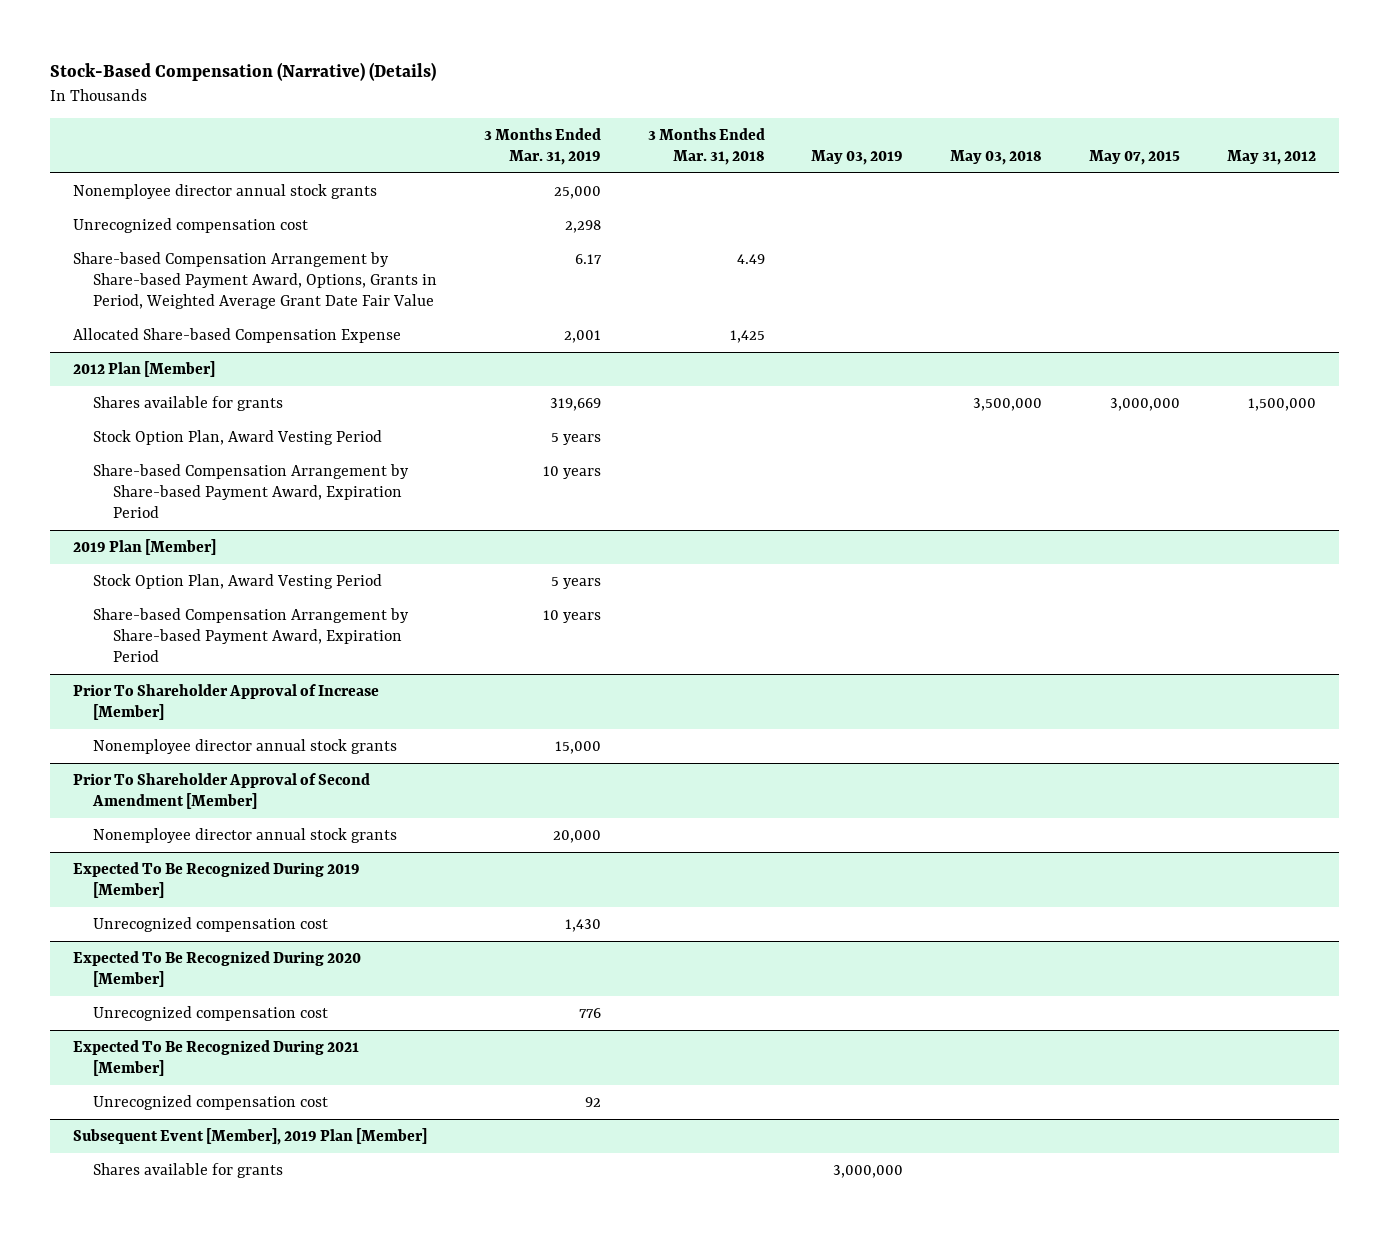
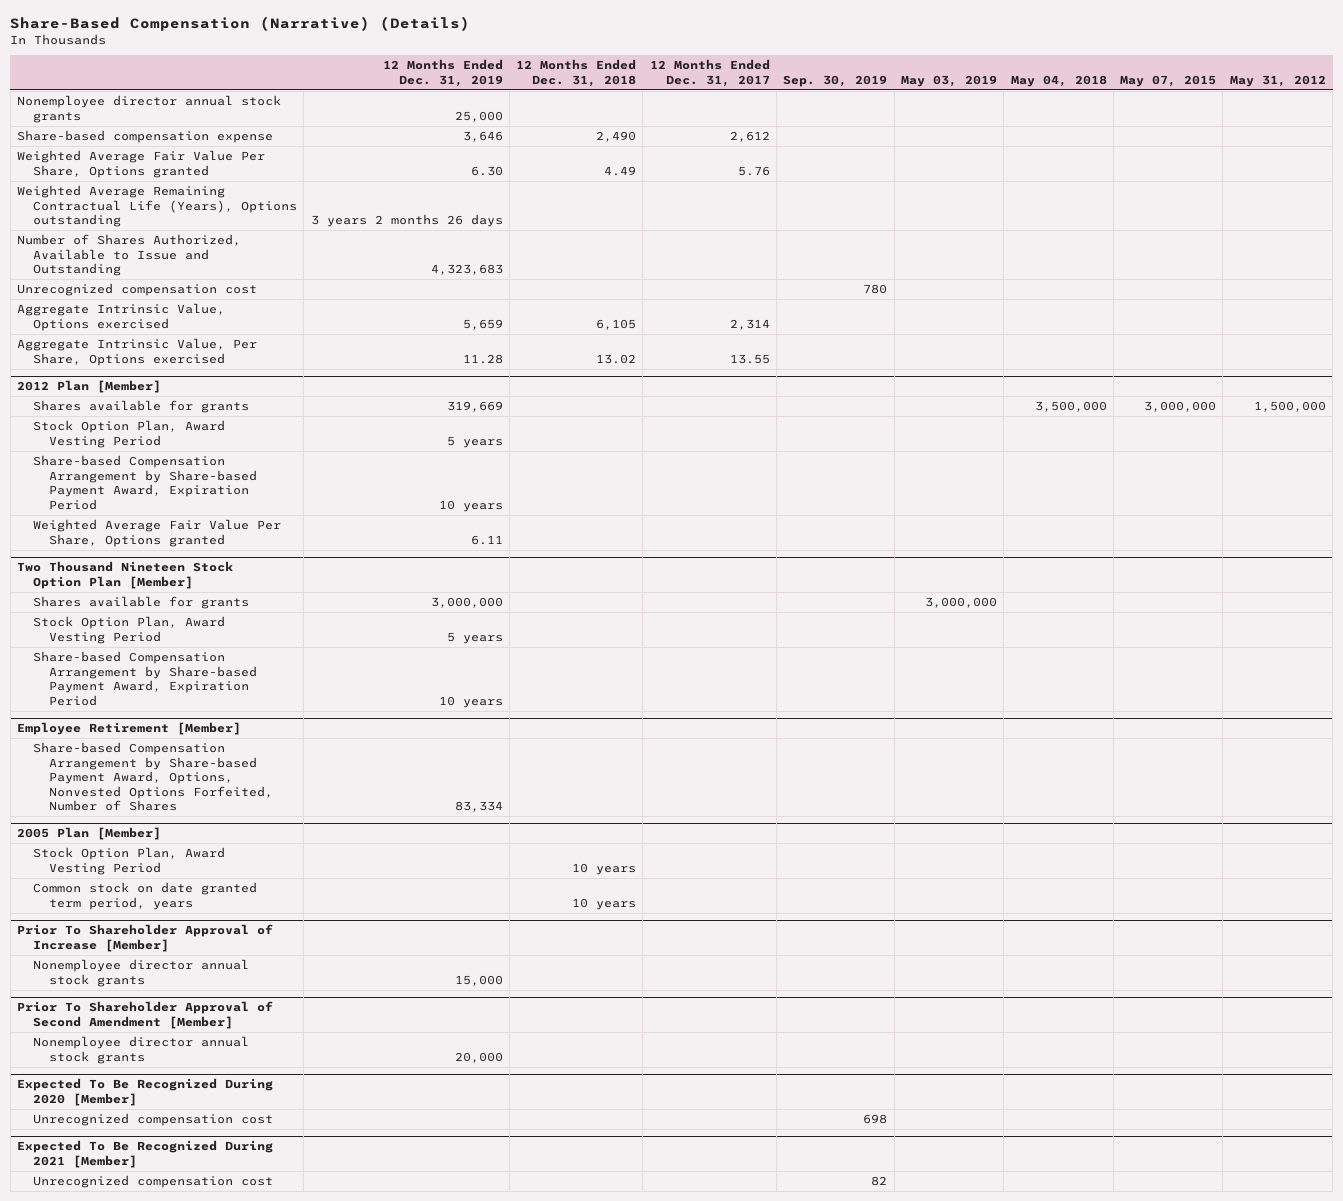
- Stock-Based Compensation (Narrative) (Details)
+ Share-Based Compensation (Narrative) (Details)
- | 3 Months Ended Mar. 31, 2019 | 3 Months Ended Mar. 31, 2018 | May 03, 2019 | May 03, 2018 | May 07, 2015 | May 31, 2012
+ | 12 Months Ended Dec. 31, 2019 | 12 Months Ended Dec. 31, 2018 | 12 Months Ended Dec. 31, 2017 | Sep. 30, 2019 | May 03, 2019 | May 04, 2018 | May 07, 2015 | May 31, 2012
+ Share-based compensation expense | 3,646 | 2,490 | 2,612 | | | | |
+ Weighted Average Fair Value Per Share, Options granted | 6.30 | 4.49 | 5.76 | | | | |
+ Weighted Average Remaining Contractual Life (Years), Options outstanding | 3 years 2 months 26 days | | | | | | |
+ Number of Shares Authorized, Available to Issue and Outstanding | 4,323,683 | | | | | | |
- Share-based Compensation Arrangement by Share-based Payment Award, Options, Grants in Period, Weighted Average Grant Date Fair Value | 6.17 | 4.49 | | | |
- Allocated Share-based Compensation Expense | 2,001 | 1,425 | | | |
+ Aggregate Intrinsic Value, Options exercised | 5,659 | 6,105 | 2,314 | | | | |
+ Aggregate Intrinsic Value, Per Share, Options exercised | 11.28 | 13.02 | 13.55 | | | | |
- 2019 Plan [Member]
@ 2012 Plan [Member]
+ Weighted Average Fair Value Per Share, Options granted | 6.11 | | | | | | |
+ Two Thousand Nineteen Stock Option Plan [Member]
+ Shares available for grants | 3,000,000 | | | | 3,000,000 | | |
+ Employee Retirement [Member]
+ Share-based Compensation Arrangement by Share-based Payment Award, Options, Nonvested Options Forfeited, Number of Shares | 83,334 | | | | | | |
+ 2005 Plan [Member]
+ Stock Option Plan, Award Vesting Period | | 10 years | | | | | |
+ Common stock on date granted term period, years | | 10 years | | | | | |
- Expected To Be Recognized During 2019 [Member]
- Unrecognized compensation cost | 1,430 | | | | |
- Subsequent Event [Member], 2019 Plan [Member]
- Shares available for grants | | | 3,000,000 | | |

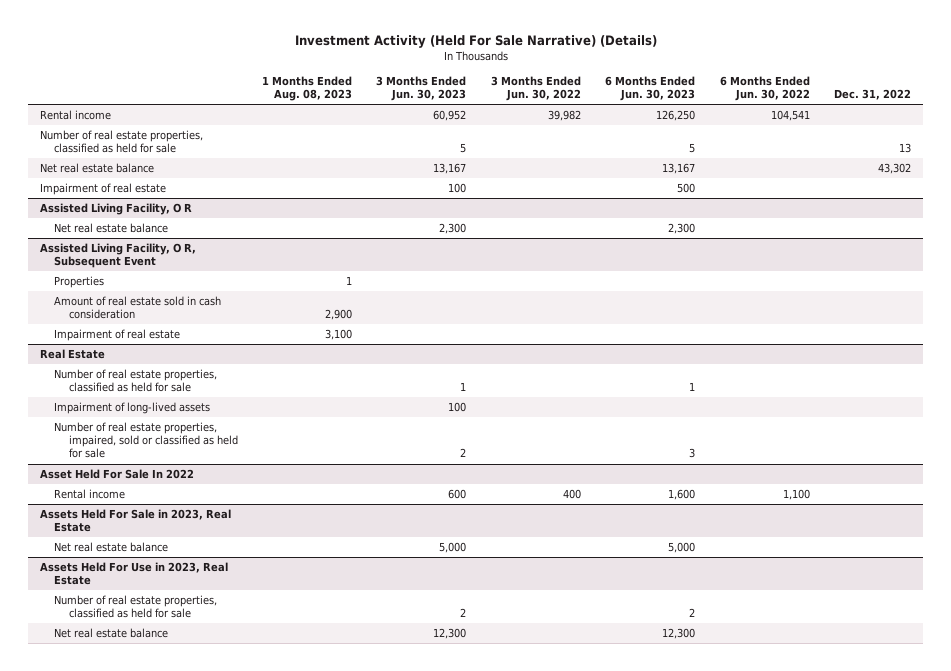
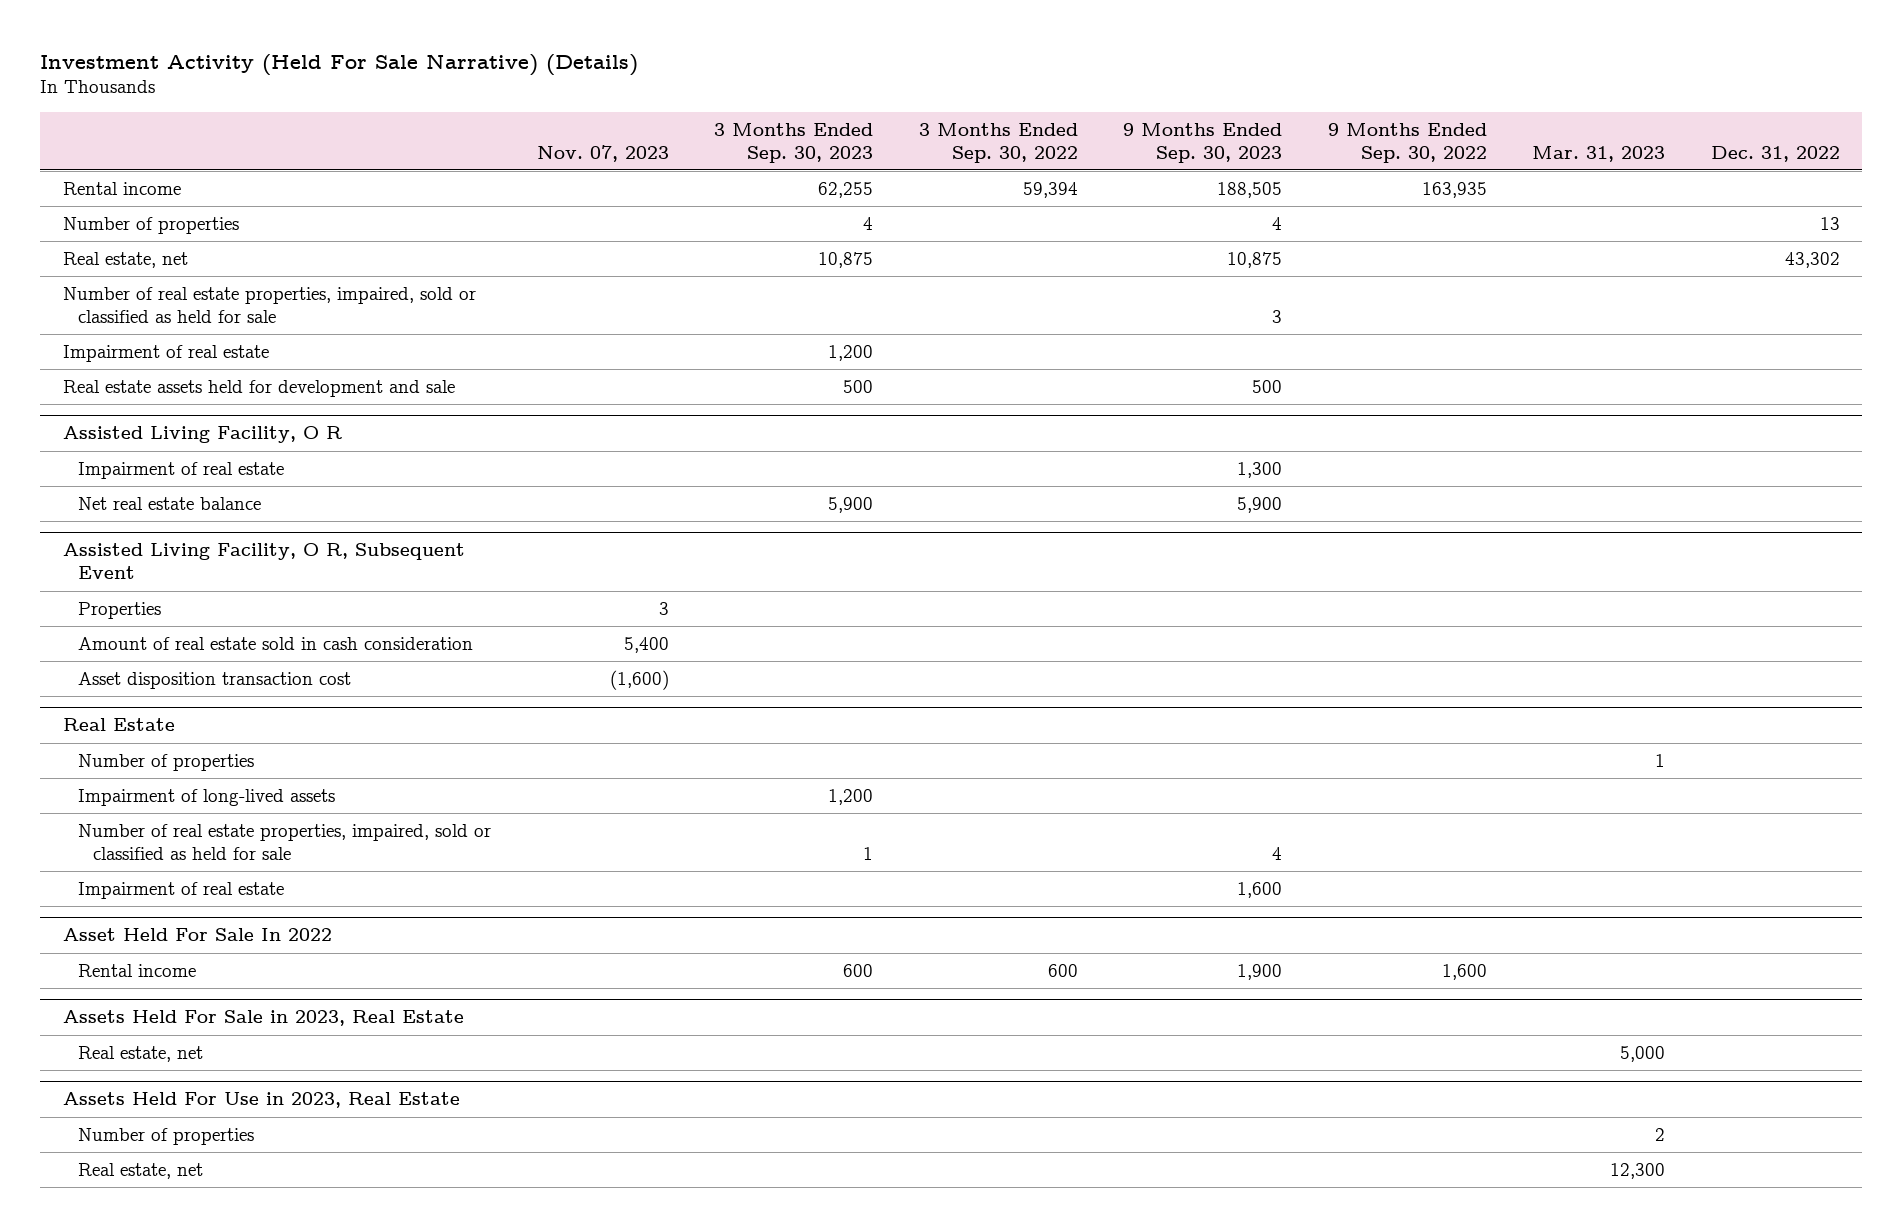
- | 1 Months Ended Aug. 08, 2023 | 3 Months Ended Jun. 30, 2023 | 3 Months Ended Jun. 30, 2022 | 6 Months Ended Jun. 30, 2023 | 6 Months Ended Jun. 30, 2022 | Dec. 31, 2022
+ | Nov. 07, 2023 | 3 Months Ended Sep. 30, 2023 | 3 Months Ended Sep. 30, 2022 | 9 Months Ended Sep. 30, 2023 | 9 Months Ended Sep. 30, 2022 | Mar. 31, 2023 | Dec. 31, 2022
- Number of real estate properties, classified as held for sale | | 5 | | 5 | | 13
- Net real estate balance | | 13,167 | | 13,167 | | 43,302
+ Number of properties | | 4 | | 4 | | | 13
+ Real estate, net | | 10,875 | | 10,875 | | | 43,302
+ Number of real estate properties, impaired, sold or classified as held for sale | | | | 3 | | |
+ Real estate assets held for development and sale | | 500 | | 500 | | |
@ Assisted Living Facility, O R
+ Impairment of real estate | | | | 1,300 | | |
@ Assisted Living Facility, O R, Subsequent Event
- Impairment of real estate | 3,100 | | | | |
+ Asset disposition transaction cost | (1,600) | | | | | |
@ Real Estate
- Number of real estate properties, classified as held for sale | | 1 | | 1 | |
+ Number of properties | | | | | | 1 |
+ Impairment of real estate | | | | 1,600 | | |
@ Assets Held For Sale in 2023, Real Estate
- Net real estate balance | | 5,000 | | 5,000 | |
+ Real estate, net | | | | | | 5,000 |
@ Assets Held For Use in 2023, Real Estate
- Number of real estate properties, classified as held for sale | | 2 | | 2 | |
- Net real estate balance | | 12,300 | | 12,300 | |
+ Number of properties | | | | | | 2 |
+ Real estate, net | | | | | | 12,300 |

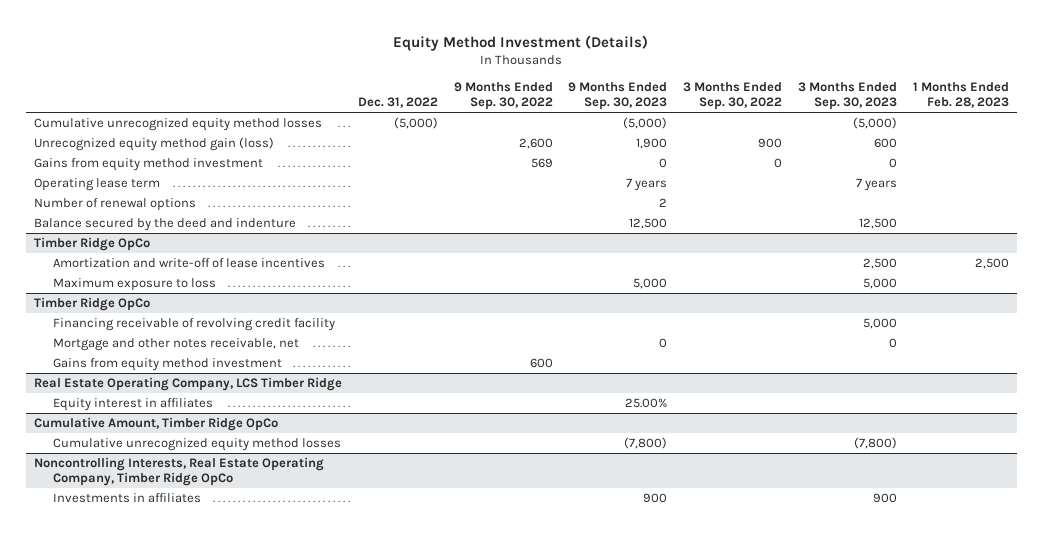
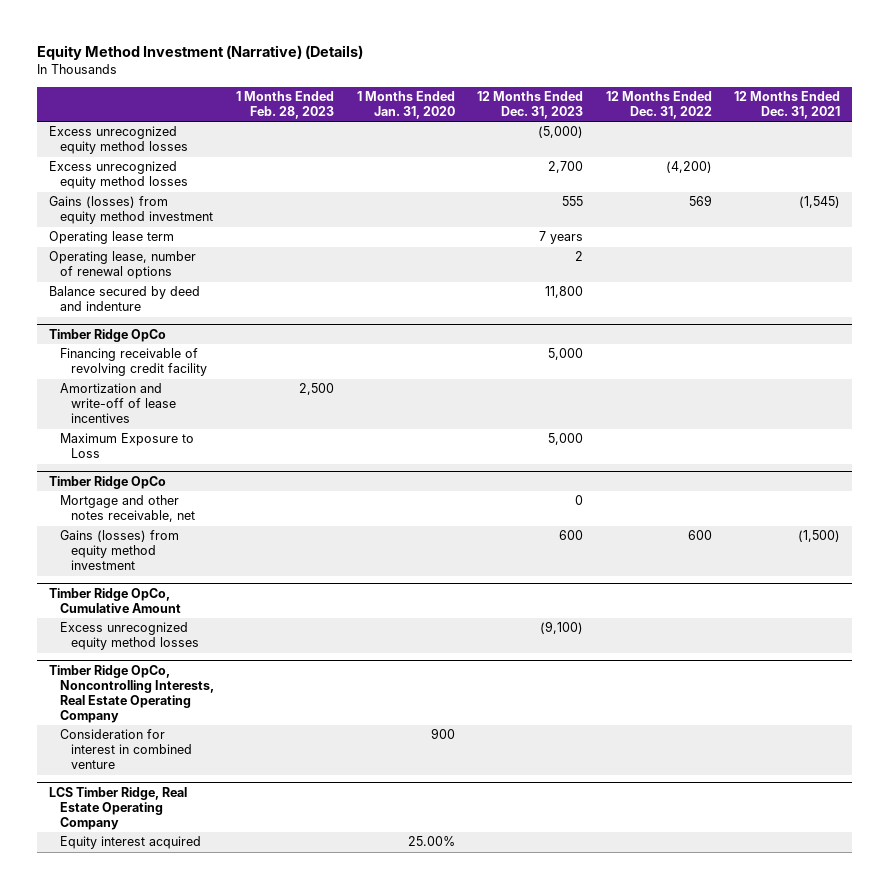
- Equity Method Investment (Details)
+ Equity Method Investment (Narrative) (Details)
- | Dec. 31, 2022 | 9 Months Ended Sep. 30, 2022 | 9 Months Ended Sep. 30, 2023 | 3 Months Ended Sep. 30, 2022 | 3 Months Ended Sep. 30, 2023 | 1 Months Ended Feb. 28, 2023
+ | 1 Months Ended Feb. 28, 2023 | 1 Months Ended Jan. 31, 2020 | 12 Months Ended Dec. 31, 2023 | 12 Months Ended Dec. 31, 2022 | 12 Months Ended Dec. 31, 2021
- Cumulative unrecognized equity method losses | (5,000) | | (5,000) | | (5,000) |
- Unrecognized equity method gain (loss) | | 2,600 | 1,900 | 900 | 600 |
- Gains from equity method investment | | 569 | 0 | 0 | 0 |
+ Excess unrecognized equity method losses | | | (5,000) | |
+ Excess unrecognized equity method losses | | | 2,700 | (4,200) |
+ Gains (losses) from equity method investment | | | 555 | 569 | (1,545)
- Number of renewal options | | | 2 | | |
- Balance secured by the deed and indenture | | | 12,500 | | 12,500 |
+ Operating lease, number of renewal options | | | 2 | |
+ Balance secured by deed and indenture | | | 11,800 | |
@ Timber Ridge OpCo
moved up: Financing receivable of revolving credit facility | | | 5,000 | |
- Maximum exposure to loss | | | 5,000 | | 5,000 |
+ Maximum Exposure to Loss | | | 5,000 | |
- Gains from equity method investment | | 600 | | | |
- Real Estate Operating Company, LCS Timber Ridge
- Equity interest in affiliates | | | 25.00% | | |
- Cumulative Amount, Timber Ridge OpCo
- Cumulative unrecognized equity method losses | | | (7,800) | | (7,800) |
- Noncontrolling Interests, Real Estate Operating Company, Timber Ridge OpCo
- Investments in affiliates | | | 900 | | 900 |
@ Timber Ridge OpCo
+ Gains (losses) from equity method investment | | | 600 | 600 | (1,500)
+ Timber Ridge OpCo, Cumulative Amount
+ Excess unrecognized equity method losses | | | (9,100) | |
+ Timber Ridge OpCo, Noncontrolling Interests, Real Estate Operating Company
+ Consideration for interest in combined venture | | 900 | | |
+ LCS Timber Ridge, Real Estate Operating Company
+ Equity interest acquired | | 25.00% | | |

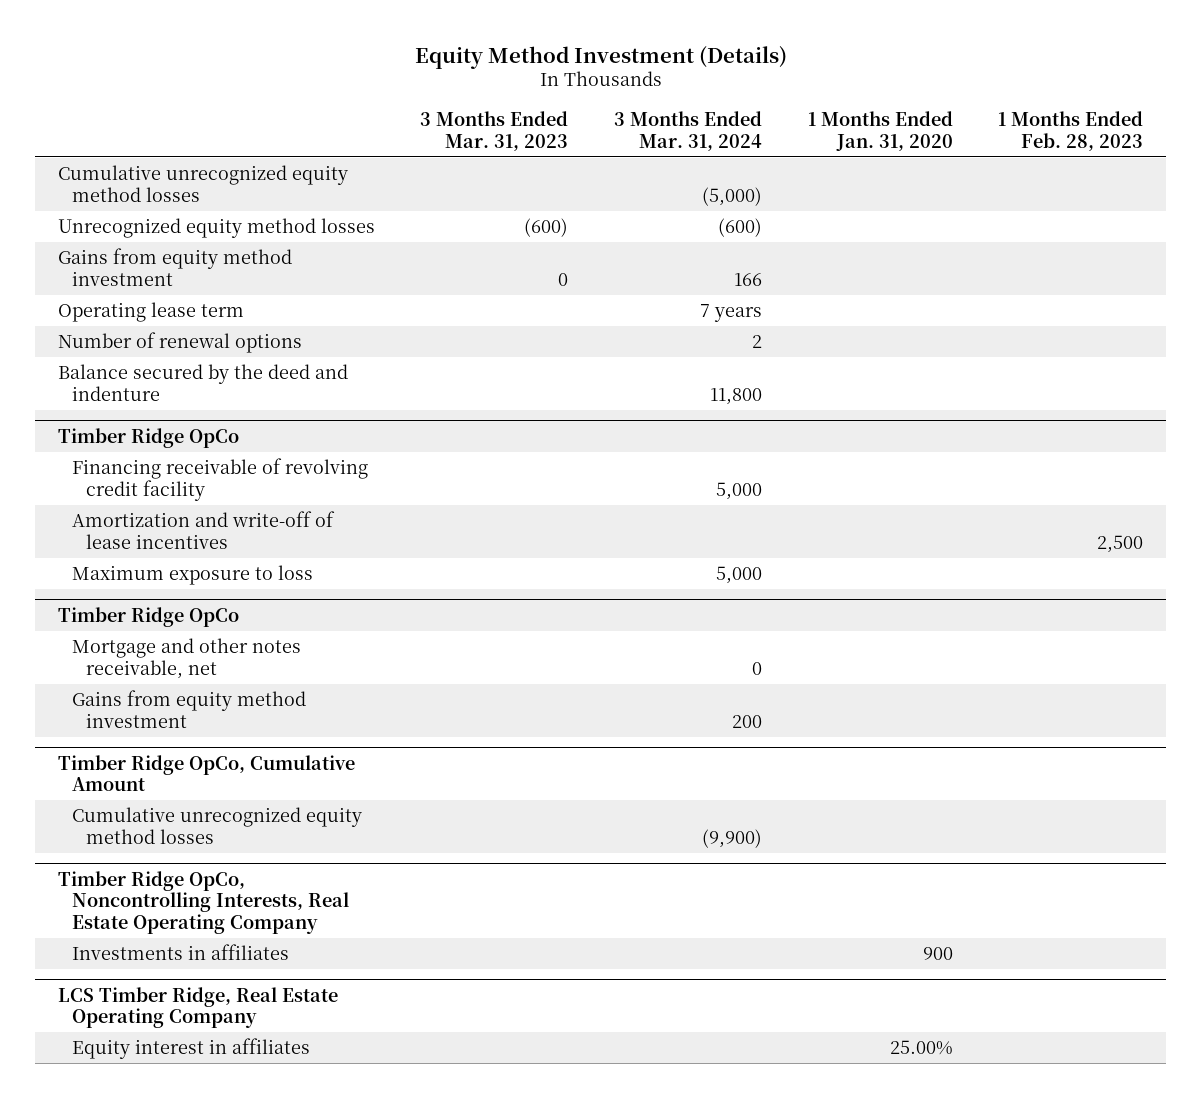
- Equity Method Investment (Narrative) (Details)
+ Equity Method Investment (Details)
- | 1 Months Ended Feb. 28, 2023 | 1 Months Ended Jan. 31, 2020 | 12 Months Ended Dec. 31, 2023 | 12 Months Ended Dec. 31, 2022 | 12 Months Ended Dec. 31, 2021
+ | 3 Months Ended Mar. 31, 2023 | 3 Months Ended Mar. 31, 2024 | 1 Months Ended Jan. 31, 2020 | 1 Months Ended Feb. 28, 2023
- Excess unrecognized equity method losses | | | (5,000) | |
- Excess unrecognized equity method losses | | | 2,700 | (4,200) |
- Gains (losses) from equity method investment | | | 555 | 569 | (1,545)
+ Cumulative unrecognized equity method losses | | (5,000) | |
+ Unrecognized equity method losses | (600) | (600) | |
+ Gains from equity method investment | 0 | 166 | |
- Operating lease, number of renewal options | | | 2 | |
- Balance secured by deed and indenture | | | 11,800 | |
+ Number of renewal options | | 2 | |
+ Balance secured by the deed and indenture | | 11,800 | |
@ Timber Ridge OpCo
- Maximum Exposure to Loss | | | 5,000 | |
+ Maximum exposure to loss | | 5,000 | |
- Gains (losses) from equity method investment | | | 600 | 600 | (1,500)
+ Gains from equity method investment | | 200 | |
@ Timber Ridge OpCo, Cumulative Amount
- Excess unrecognized equity method losses | | | (9,100) | |
+ Cumulative unrecognized equity method losses | | (9,900) | |
@ Timber Ridge OpCo, Noncontrolling Interests, Real Estate Operating Company
- Consideration for interest in combined venture | | 900 | | |
+ Investments in affiliates | | | 900 |
@ LCS Timber Ridge, Real Estate Operating Company
- Equity interest acquired | | 25.00% | | |
+ Equity interest in affiliates | | | 25.00% |

